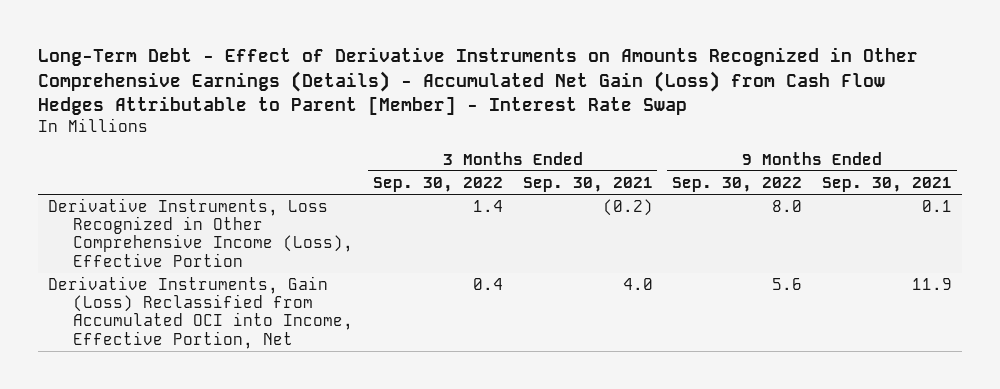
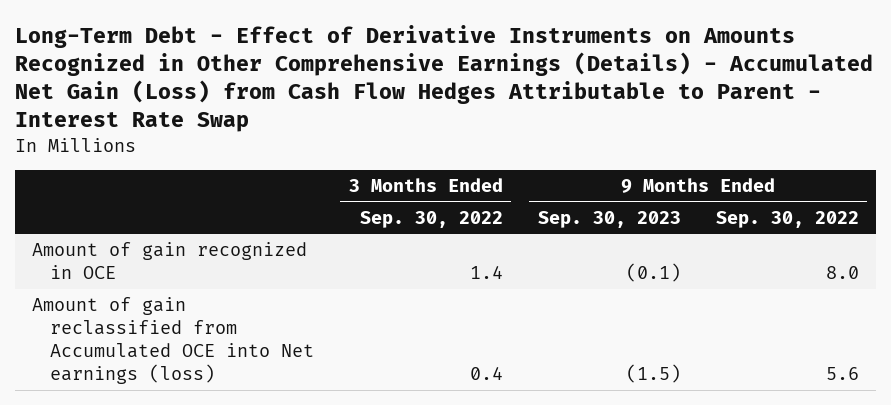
- Long-Term Debt - Effect of Derivative Instruments on Amounts Recognized in Other Comprehensive Earnings (Details) - Accumulated Net Gain (Loss) from Cash Flow Hedges Attributable to Parent [Member] - Interest Rate Swap
+ Long-Term Debt - Effect of Derivative Instruments on Amounts Recognized in Other Comprehensive Earnings (Details) - Accumulated Net Gain (Loss) from Cash Flow Hedges Attributable to Parent - Interest Rate Swap
- | 3 Months Ended Sep. 30, 2022 | 3 Months Ended Sep. 30, 2021 | 9 Months Ended Sep. 30, 2022 | 9 Months Ended Sep. 30, 2021
+ | 3 Months Ended Sep. 30, 2022 | 9 Months Ended Sep. 30, 2023 | 9 Months Ended Sep. 30, 2022
- Derivative Instruments, Loss Recognized in Other Comprehensive Income (Loss), Effective Portion | 1.4 | (0.2) | 8.0 | 0.1
- Derivative Instruments, Gain (Loss) Reclassified from Accumulated OCI into Income, Effective Portion, Net | 0.4 | 4.0 | 5.6 | 11.9
+ Amount of gain recognized in OCE | 1.4 | (0.1) | 8.0
+ Amount of gain reclassified from Accumulated OCE into Net earnings (loss) | 0.4 | (1.5) | 5.6

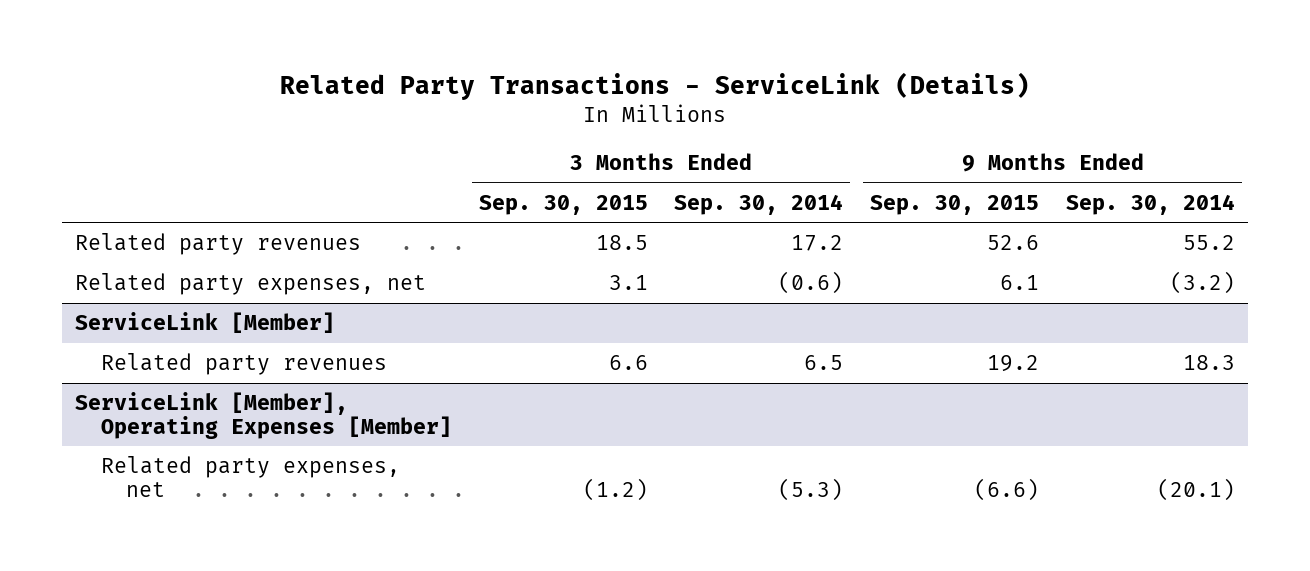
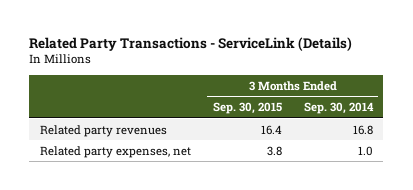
- | 3 Months Ended Sep. 30, 2015 | 3 Months Ended Sep. 30, 2014 | 9 Months Ended Sep. 30, 2015 | 9 Months Ended Sep. 30, 2014
+ | 3 Months Ended Sep. 30, 2015 | 3 Months Ended Sep. 30, 2014
- Related party revenues | 18.5 | 17.2 | 52.6 | 55.2
- Related party expenses, net | 3.1 | (0.6) | 6.1 | (3.2)
- ServiceLink [Member]
- Related party revenues | 6.6 | 6.5 | 19.2 | 18.3
- ServiceLink [Member], Operating Expenses [Member]
- Related party expenses, net | (1.2) | (5.3) | (6.6) | (20.1)
+ Related party revenues | 16.4 | 16.8
+ Related party expenses, net | 3.8 | 1.0

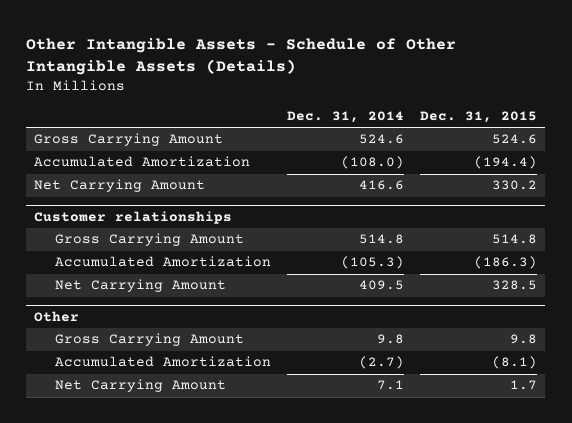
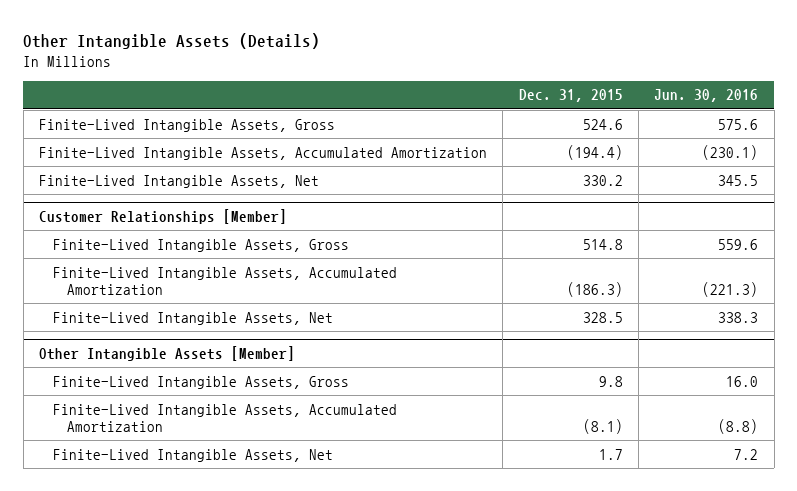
- Other Intangible Assets - Schedule of Other Intangible Assets (Details)
+ Other Intangible Assets (Details)
- | Dec. 31, 2014 | Dec. 31, 2015
+ | Dec. 31, 2015 | Jun. 30, 2016
- Gross Carrying Amount | 524.6 | 524.6
- Accumulated Amortization | (108.0) | (194.4)
- Net Carrying Amount | 416.6 | 330.2
- Customer relationships
- Gross Carrying Amount | 514.8 | 514.8
- Accumulated Amortization | (105.3) | (186.3)
- Net Carrying Amount | 409.5 | 328.5
- Other
- Gross Carrying Amount | 9.8 | 9.8
- Accumulated Amortization | (2.7) | (8.1)
- Net Carrying Amount | 7.1 | 1.7
+ Finite-Lived Intangible Assets, Gross | 524.6 | 575.6
+ Finite-Lived Intangible Assets, Accumulated Amortization | (194.4) | (230.1)
+ Finite-Lived Intangible Assets, Net | 330.2 | 345.5
+ Customer Relationships [Member]
+ Finite-Lived Intangible Assets, Gross | 514.8 | 559.6
+ Finite-Lived Intangible Assets, Accumulated Amortization | (186.3) | (221.3)
+ Finite-Lived Intangible Assets, Net | 328.5 | 338.3
+ Other Intangible Assets [Member]
+ Finite-Lived Intangible Assets, Gross | 9.8 | 16.0
+ Finite-Lived Intangible Assets, Accumulated Amortization | (8.1) | (8.8)
+ Finite-Lived Intangible Assets, Net | 1.7 | 7.2

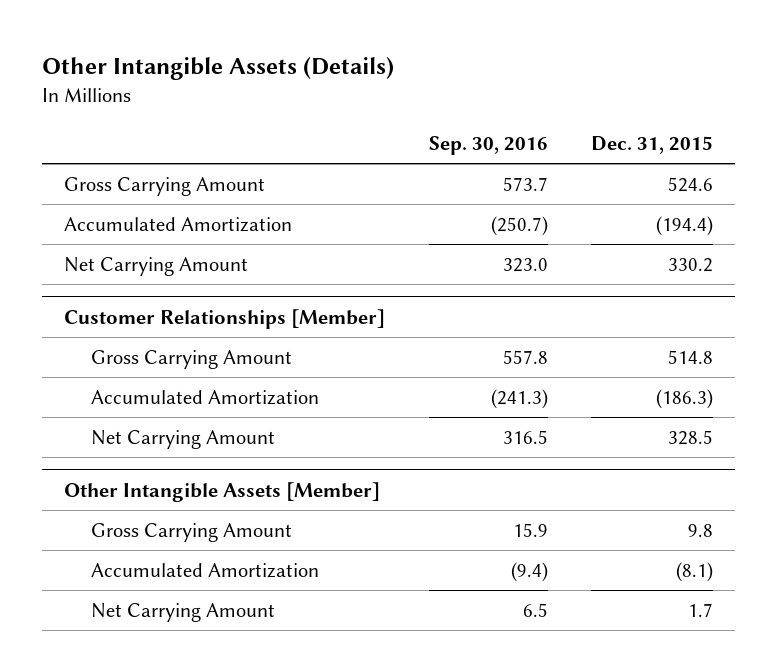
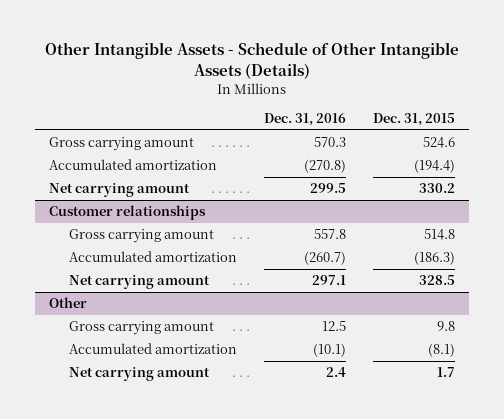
- Other Intangible Assets (Details)
+ Other Intangible Assets - Schedule of Other Intangible Assets (Details)
- | Sep. 30, 2016 | Dec. 31, 2015
+ | Dec. 31, 2016 | Dec. 31, 2015
- Gross Carrying Amount | 573.7 | 524.6
- Accumulated Amortization | (250.7) | (194.4)
- Net Carrying Amount | 323.0 | 330.2
- Customer Relationships [Member]
- Gross Carrying Amount | 557.8 | 514.8
- Accumulated Amortization | (241.3) | (186.3)
- Net Carrying Amount | 316.5 | 328.5
- Other Intangible Assets [Member]
- Gross Carrying Amount | 15.9 | 9.8
- Accumulated Amortization | (9.4) | (8.1)
- Net Carrying Amount | 6.5 | 1.7
+ Gross carrying amount | 570.3 | 524.6
+ Accumulated amortization | (270.8) | (194.4)
+ Net carrying amount | 299.5 | 330.2
+ Customer relationships
+ Gross carrying amount | 557.8 | 514.8
+ Accumulated amortization | (260.7) | (186.3)
+ Net carrying amount | 297.1 | 328.5
+ Other
+ Gross carrying amount | 12.5 | 9.8
+ Accumulated amortization | (10.1) | (8.1)
+ Net carrying amount | 2.4 | 1.7

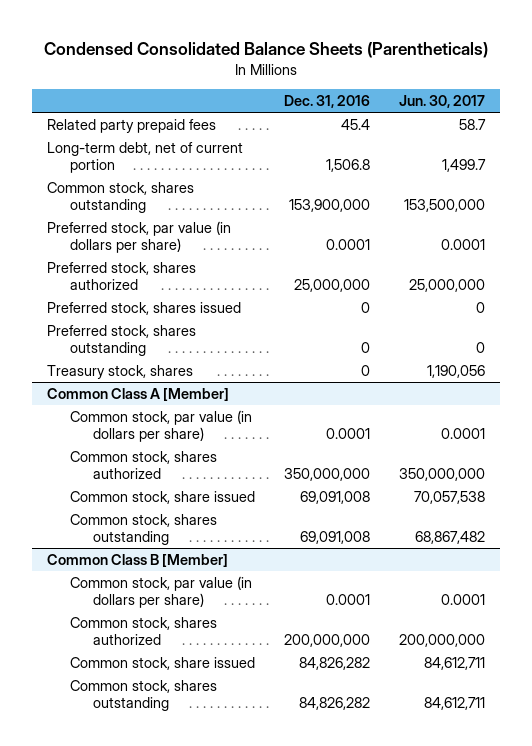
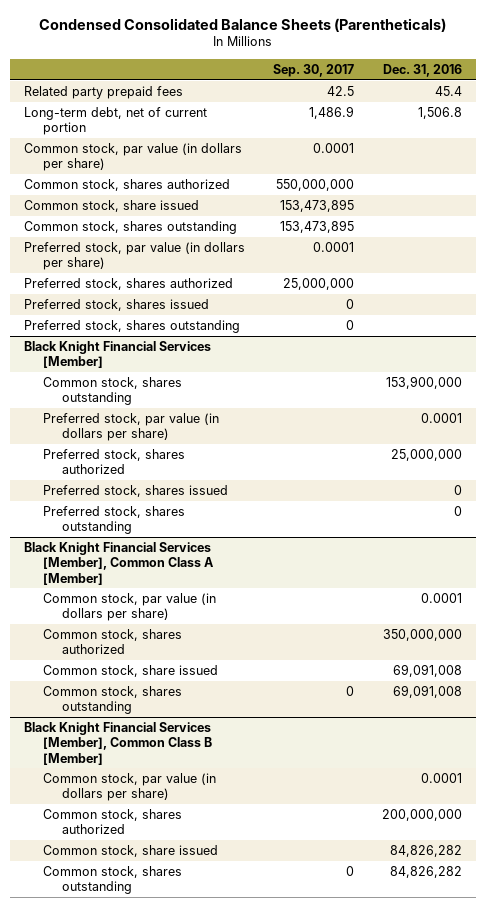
- | Dec. 31, 2016 | Jun. 30, 2017
+ | Sep. 30, 2017 | Dec. 31, 2016
+ Common stock, par value (in dollars per share) | 0.0001 |
+ Common stock, shares authorized | 550,000,000 |
+ Common stock, share issued | 153,473,895 |
+ Common stock, shares outstanding | 153,473,895 |
+ Preferred stock, par value (in dollars per share) | 0.0001 |
+ Preferred stock, shares authorized | 25,000,000 |
+ Preferred stock, shares issued | 0 |
+ Preferred stock, shares outstanding | 0 |
+ Black Knight Financial Services [Member]
- Treasury stock, shares | 0 | 1,190,056
- Common Class A [Member]
+ Black Knight Financial Services [Member], Common Class A [Member]
- Common Class B [Member]
+ Black Knight Financial Services [Member], Common Class B [Member]

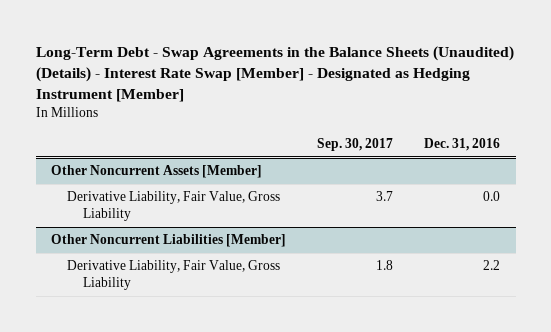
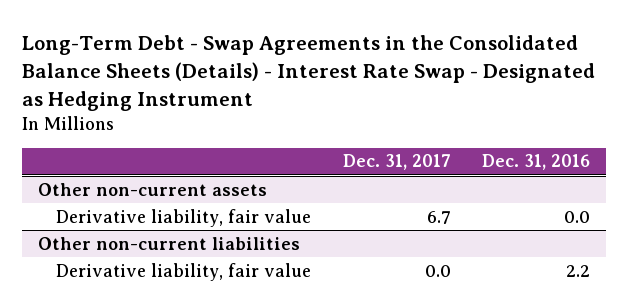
- Long-Term Debt - Swap Agreements in the Balance Sheets (Unaudited) (Details) - Interest Rate Swap [Member] - Designated as Hedging Instrument [Member]
+ Long-Term Debt - Swap Agreements in the Consolidated Balance Sheets (Details) - Interest Rate Swap - Designated as Hedging Instrument
- | Sep. 30, 2017 | Dec. 31, 2016
+ | Dec. 31, 2017 | Dec. 31, 2016
- Other Noncurrent Assets [Member]
- Derivative Liability, Fair Value, Gross Liability | 3.7 | 0.0
- Other Noncurrent Liabilities [Member]
- Derivative Liability, Fair Value, Gross Liability | 1.8 | 2.2
+ Other non-current assets
+ Derivative liability, fair value | 6.7 | 0.0
+ Other non-current liabilities
+ Derivative liability, fair value | 0.0 | 2.2

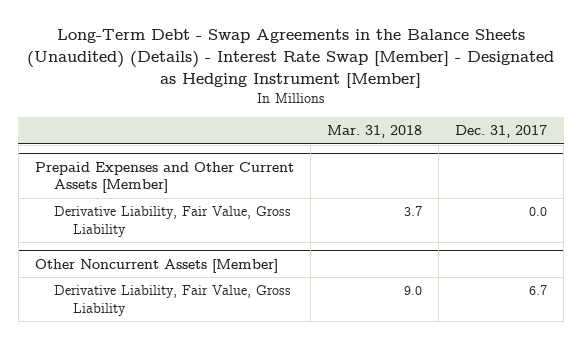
- Long-Term Debt - Swap Agreements in the Consolidated Balance Sheets (Details) - Interest Rate Swap - Designated as Hedging Instrument
+ Long-Term Debt - Swap Agreements in the Balance Sheets (Unaudited) (Details) - Interest Rate Swap [Member] - Designated as Hedging Instrument [Member]
- | Dec. 31, 2017 | Dec. 31, 2016
+ | Mar. 31, 2018 | Dec. 31, 2017
- Other non-current assets
- Derivative liability, fair value | 6.7 | 0.0
- Other non-current liabilities
- Derivative liability, fair value | 0.0 | 2.2
+ Prepaid Expenses and Other Current Assets [Member]
+ Derivative Liability, Fair Value, Gross Liability | 3.7 | 0.0
+ Other Noncurrent Assets [Member]
+ Derivative Liability, Fair Value, Gross Liability | 9.0 | 6.7

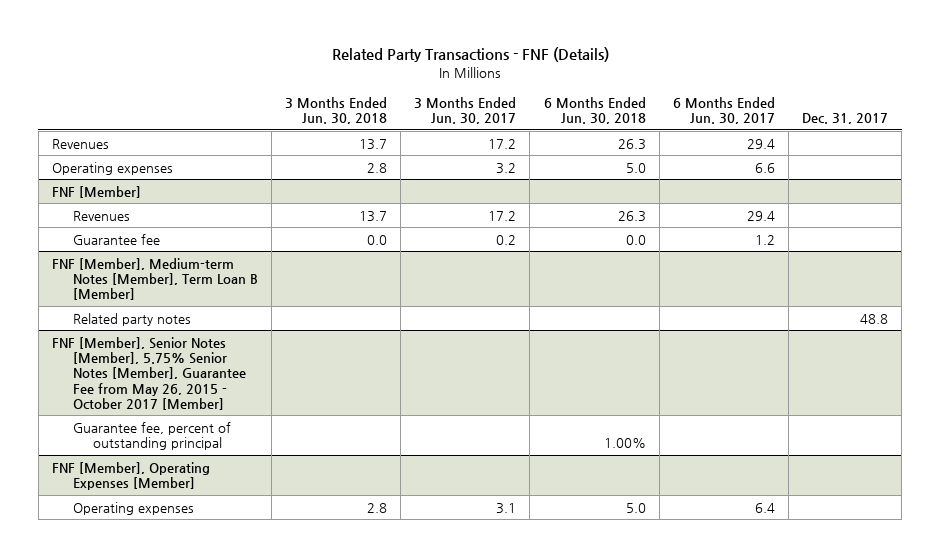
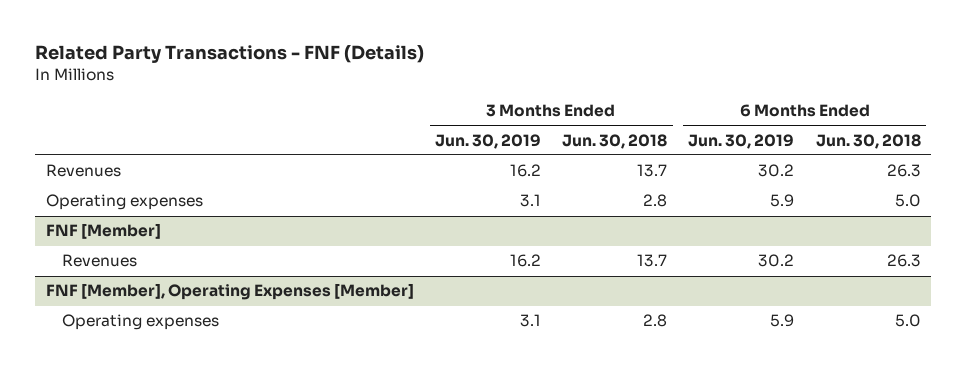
- | 3 Months Ended Jun. 30, 2018 | 3 Months Ended Jun. 30, 2017 | 6 Months Ended Jun. 30, 2018 | 6 Months Ended Jun. 30, 2017 | Dec. 31, 2017
+ | 3 Months Ended Jun. 30, 2019 | 3 Months Ended Jun. 30, 2018 | 6 Months Ended Jun. 30, 2019 | 6 Months Ended Jun. 30, 2018
@ FNF [Member]
- Guarantee fee | 0.0 | 0.2 | 0.0 | 1.2 |
- FNF [Member], Medium-term Notes [Member], Term Loan B [Member]
- Related party notes | | | | | 48.8
- FNF [Member], Senior Notes [Member], 5.75% Senior Notes [Member], Guarantee Fee from May 26, 2015 - October 2017 [Member]
- Guarantee fee, percent of outstanding principal | | | 1.00% | |

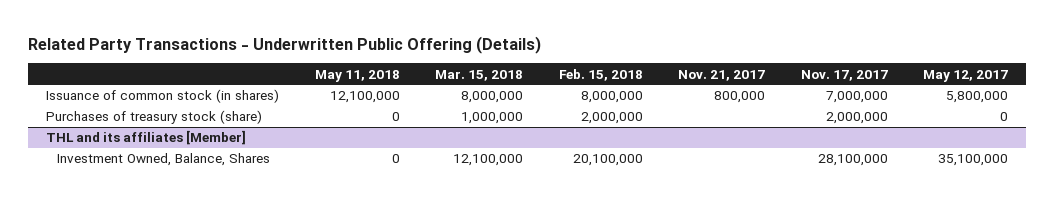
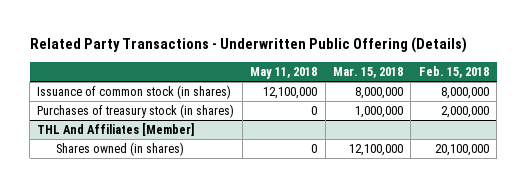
- | May 11, 2018 | Mar. 15, 2018 | Feb. 15, 2018 | Nov. 21, 2017 | Nov. 17, 2017 | May 12, 2017
+ | May 11, 2018 | Mar. 15, 2018 | Feb. 15, 2018
- Purchases of treasury stock (share) | 0 | 1,000,000 | 2,000,000 | | 2,000,000 | 0
- THL and its affiliates [Member]
- Investment Owned, Balance, Shares | 0 | 12,100,000 | 20,100,000 | | 28,100,000 | 35,100,000
+ Purchases of treasury stock (in shares) | 0 | 1,000,000 | 2,000,000
+ THL And Affiliates [Member]
+ Shares owned (in shares) | 0 | 12,100,000 | 20,100,000

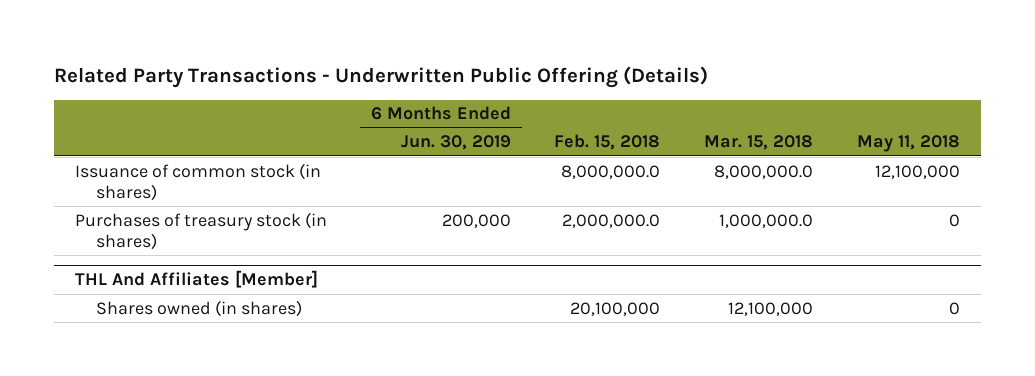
- | May 11, 2018 | Mar. 15, 2018 | Feb. 15, 2018
+ | 6 Months Ended Jun. 30, 2019 | Feb. 15, 2018 | Mar. 15, 2018 | May 11, 2018
- Issuance of common stock (in shares) | 12,100,000 | 8,000,000 | 8,000,000
- Purchases of treasury stock (in shares) | 0 | 1,000,000 | 2,000,000
+ Issuance of common stock (in shares) | | 8,000,000.0 | 8,000,000.0 | 12,100,000
+ Purchases of treasury stock (in shares) | 200,000 | 2,000,000.0 | 1,000,000.0 | 0

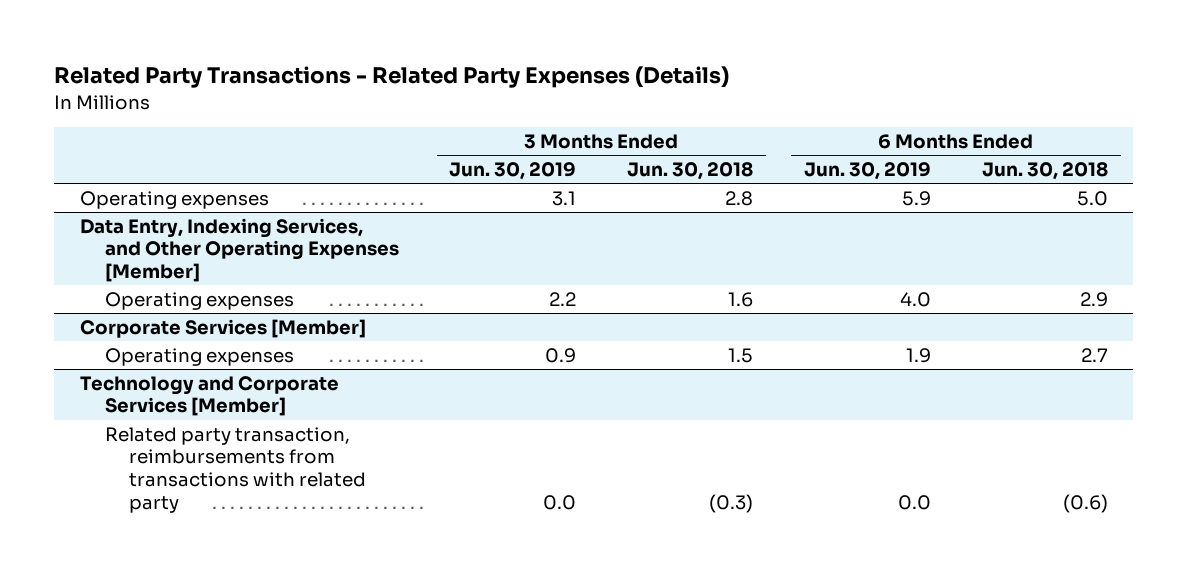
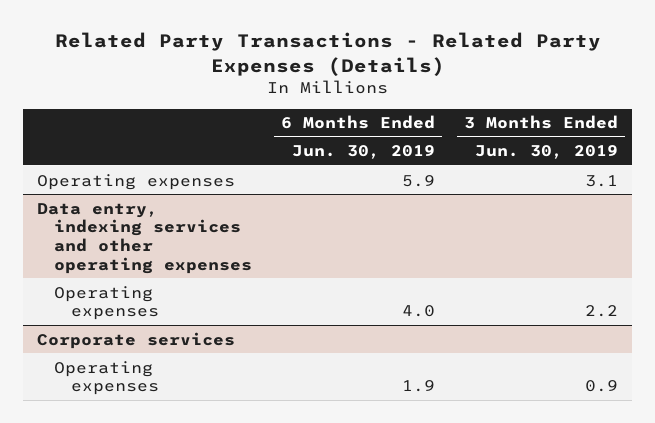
- | 3 Months Ended Jun. 30, 2019 | 3 Months Ended Jun. 30, 2018 | 6 Months Ended Jun. 30, 2019 | 6 Months Ended Jun. 30, 2018
+ | 6 Months Ended Jun. 30, 2019 | 3 Months Ended Jun. 30, 2019
- Data Entry, Indexing Services, and Other Operating Expenses [Member]
+ Data entry, indexing services and other operating expenses
- Corporate Services [Member]
+ Corporate services
- Technology and Corporate Services [Member]
- Related party transaction, reimbursements from transactions with related party | 0.0 | (0.3) | 0.0 | (0.6)

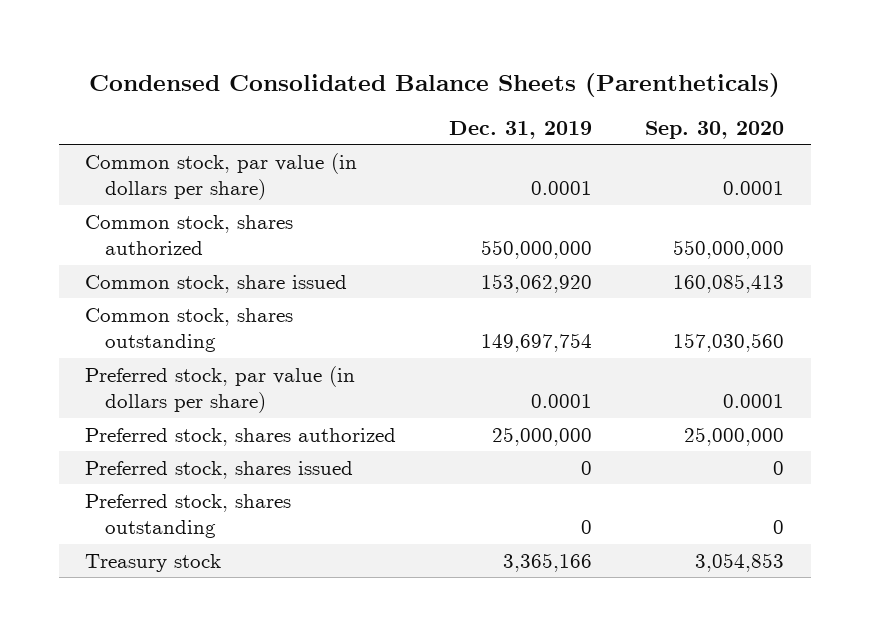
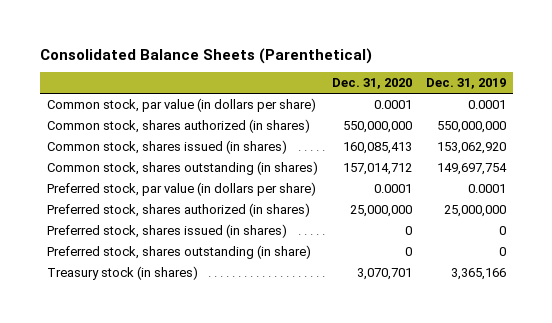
- Condensed Consolidated Balance Sheets (Parentheticals)
+ Consolidated Balance Sheets (Parenthetical)
- | Dec. 31, 2019 | Sep. 30, 2020
+ | Dec. 31, 2020 | Dec. 31, 2019
- Common stock, shares authorized | 550,000,000 | 550,000,000
- Common stock, share issued | 153,062,920 | 160,085,413
- Common stock, shares outstanding | 149,697,754 | 157,030,560
+ Common stock, shares authorized (in shares) | 550,000,000 | 550,000,000
+ Common stock, shares issued (in shares) | 160,085,413 | 153,062,920
+ Common stock, shares outstanding (in shares) | 157,014,712 | 149,697,754
- Preferred stock, shares authorized | 25,000,000 | 25,000,000
- Preferred stock, shares issued | 0 | 0
- Preferred stock, shares outstanding | 0 | 0
- Treasury stock | 3,365,166 | 3,054,853
+ Preferred stock, shares authorized (in shares) | 25,000,000 | 25,000,000
+ Preferred stock, shares issued (in shares) | 0 | 0
+ Preferred stock, shares outstanding (in share) | 0 | 0
+ Treasury stock (in shares) | 3,070,701 | 3,365,166

